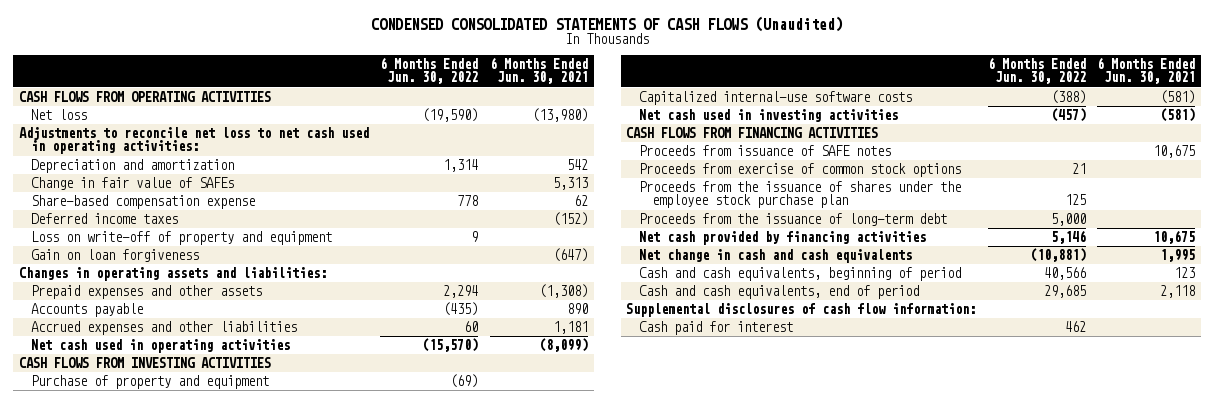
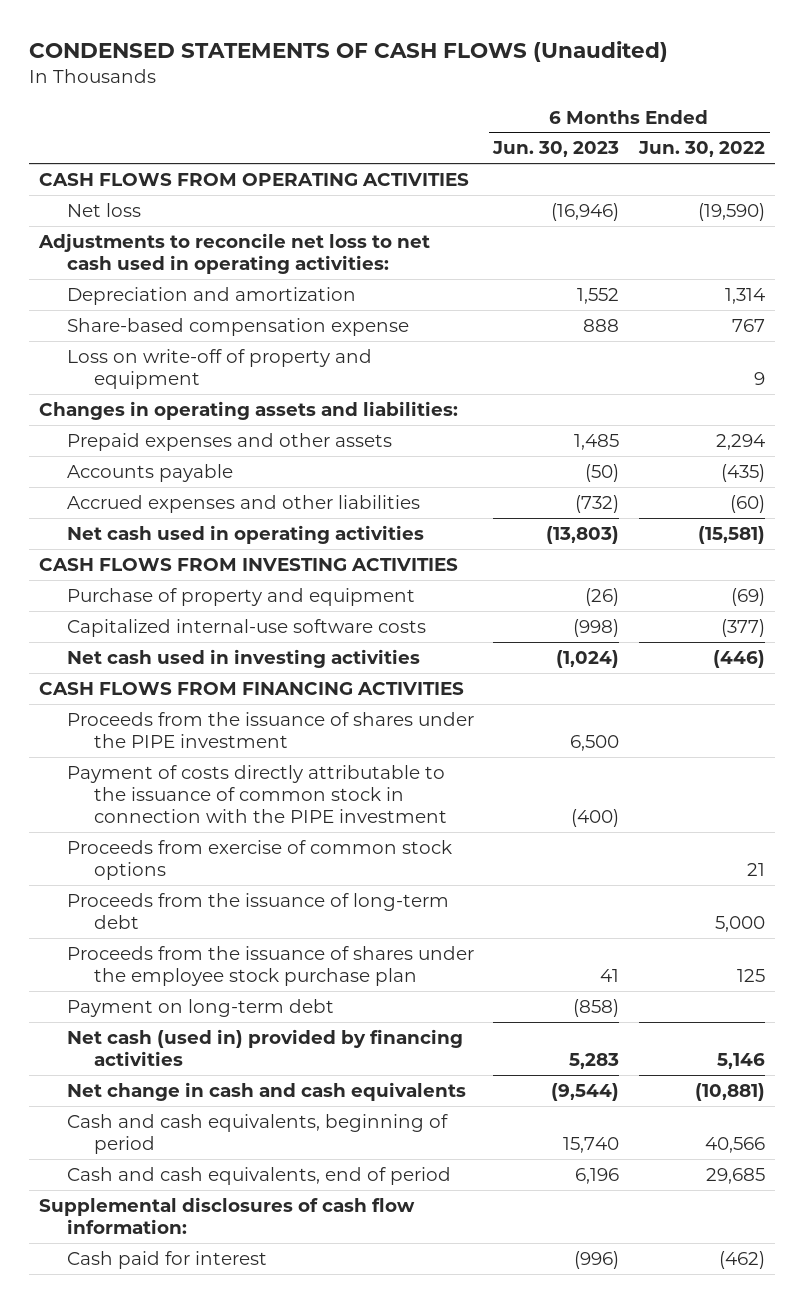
- CONDENSED CONSOLIDATED STATEMENTS OF CASH FLOWS (Unaudited)
+ CONDENSED STATEMENTS OF CASH FLOWS (Unaudited)
- | 6 Months Ended Jun. 30, 2022 | 6 Months Ended Jun. 30, 2021
+ | 6 Months Ended Jun. 30, 2023 | 6 Months Ended Jun. 30, 2022
- Change in fair value of SAFEs | | 5,313
- Share-based compensation expense | 778 | 62
- Deferred income taxes | | (152)
+ Share-based compensation expense | 888 | 767
- Gain on loan forgiveness | | (647)
- Accrued expenses and other liabilities | 60 | 1,181
- Net cash used in operating activities | (15,570) | (8,099)
+ Accrued expenses and other liabilities | (732) | (60)
+ Net cash used in operating activities | (13,803) | (15,581)
- Capitalized internal-use software costs | (388) | (581)
- Net cash used in investing activities | (457) | (581)
+ Capitalized internal-use software costs | (998) | (377)
+ Net cash used in investing activities | (1,024) | (446)
- Proceeds from issuance of SAFE notes | | 10,675
+ Proceeds from the issuance of shares under the PIPE investment | 6,500 |
+ Payment of costs directly attributable to the issuance of common stock in connection with the PIPE investment | (400) |
- Net cash provided by financing activities | 5,146 | 10,675
moved down: Proceeds from the issuance of shares under the employee stock purchase plan | 41 | 125
+ Payment on long-term debt | (858) |
+ Net cash (used in) provided by financing activities | 5,283 | 5,146
- Cash paid for interest | 462 |
+ Cash paid for interest | (996) | (462)

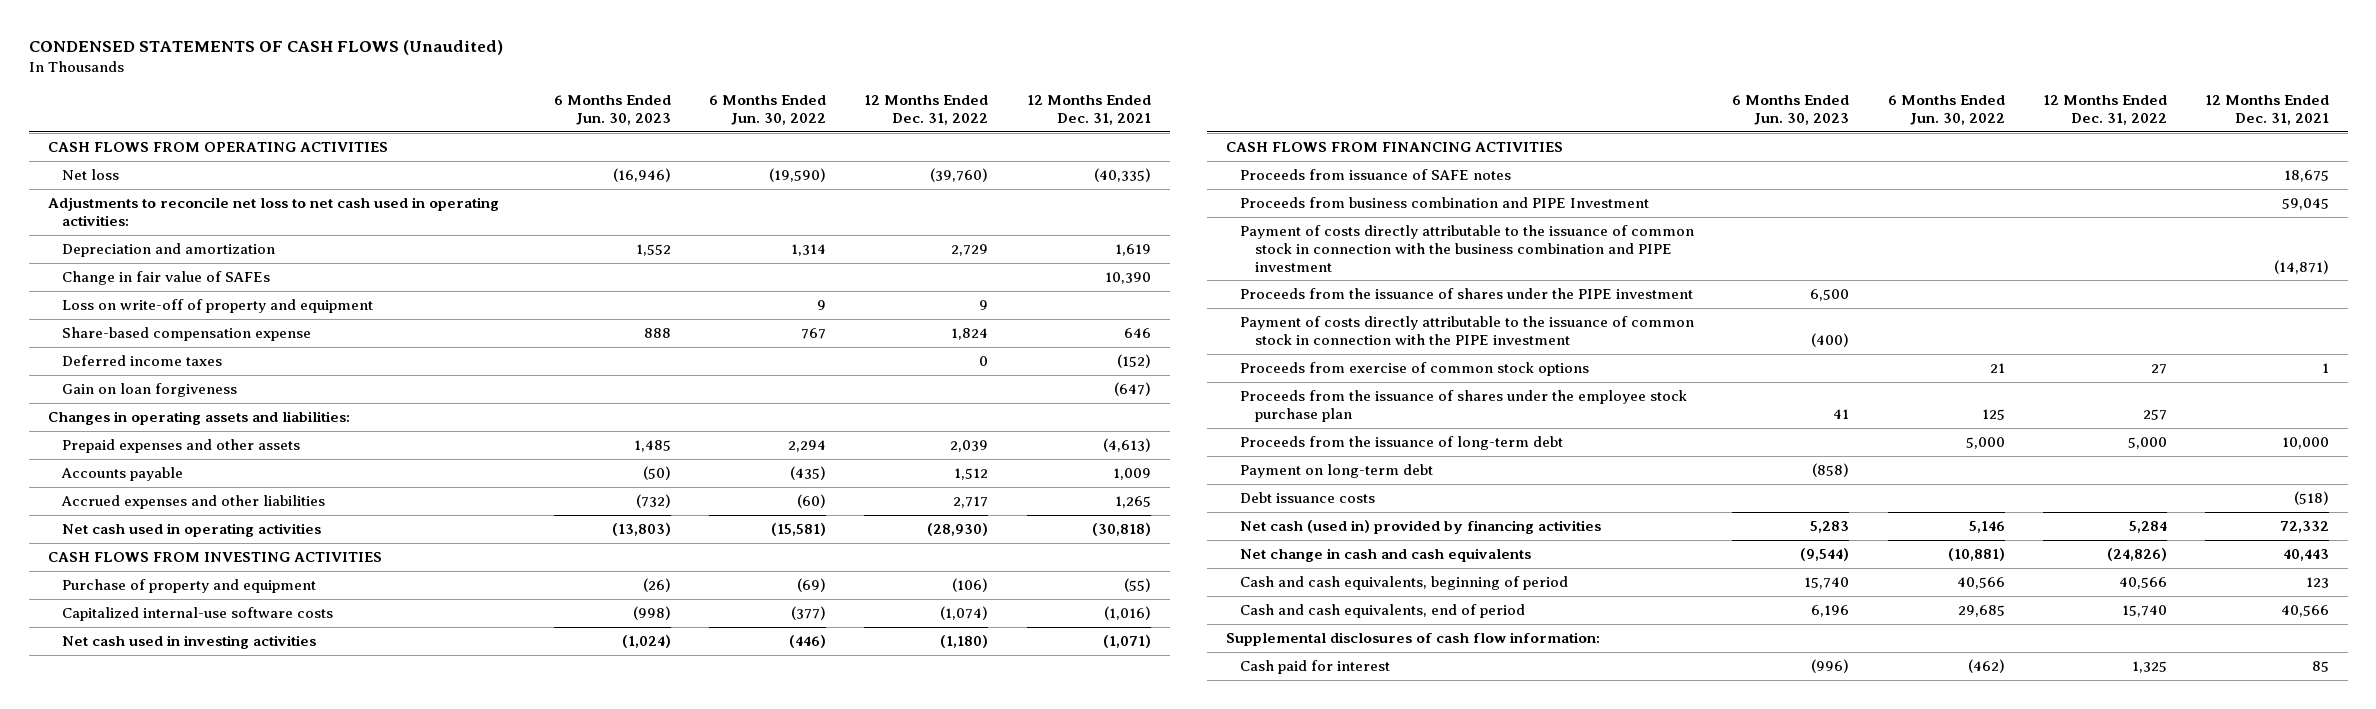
- | 6 Months Ended Jun. 30, 2023 | 6 Months Ended Jun. 30, 2022
+ | 6 Months Ended Jun. 30, 2023 | 6 Months Ended Jun. 30, 2022 | 12 Months Ended Dec. 31, 2022 | 12 Months Ended Dec. 31, 2021
+ Change in fair value of SAFEs | | | | 10,390
moved down: Share-based compensation expense | 888 | 767 | 1,824 | 646
+ Deferred income taxes | | | 0 | (152)
+ Gain on loan forgiveness | | | | (647)
+ Proceeds from issuance of SAFE notes | | | | 18,675
+ Proceeds from business combination and PIPE Investment | | | | 59,045
+ Payment of costs directly attributable to the issuance of common stock in connection with the business combination and PIPE investment | | | | (14,871)
moved down: Proceeds from the issuance of long-term debt | | 5,000 | 5,000 | 10,000
+ Debt issuance costs | | | | (518)

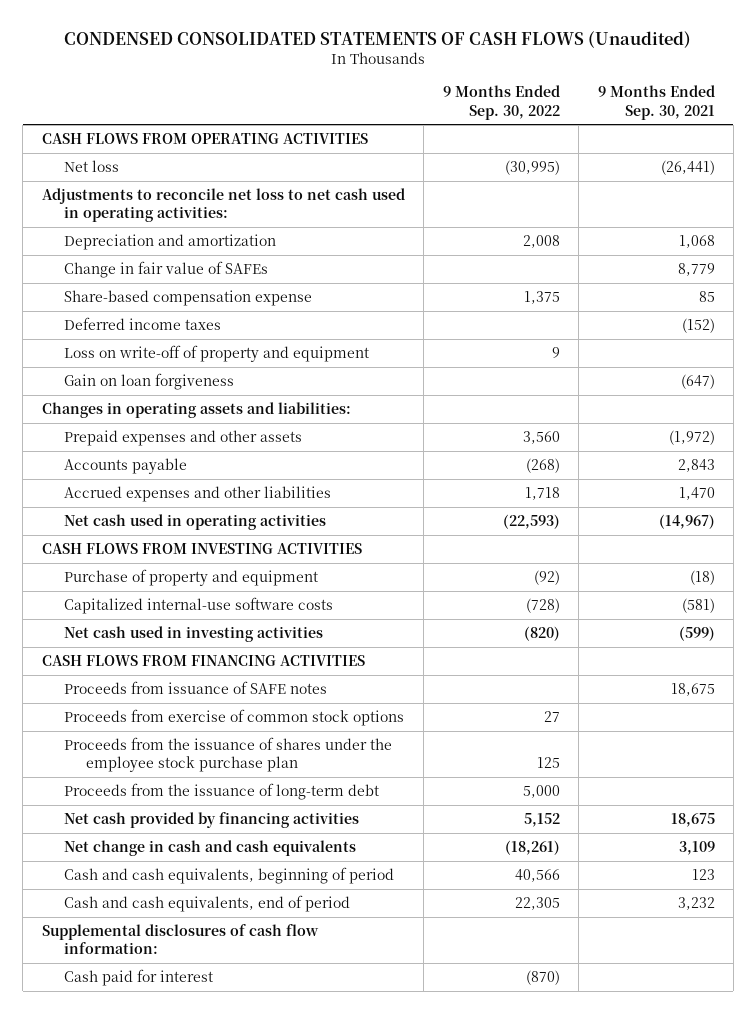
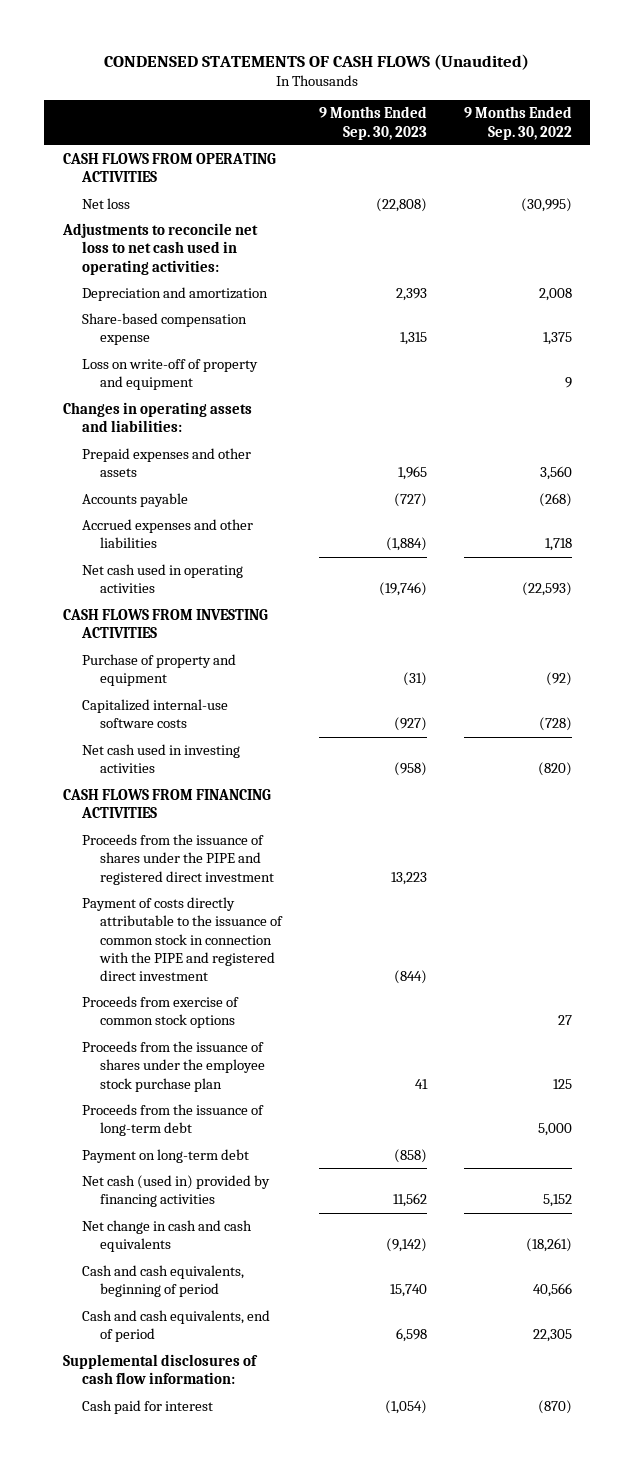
- CONDENSED CONSOLIDATED STATEMENTS OF CASH FLOWS (Unaudited)
+ CONDENSED STATEMENTS OF CASH FLOWS (Unaudited)
- | 9 Months Ended Sep. 30, 2022 | 9 Months Ended Sep. 30, 2021
+ | 9 Months Ended Sep. 30, 2023 | 9 Months Ended Sep. 30, 2022
- Change in fair value of SAFEs | | 8,779
- Deferred income taxes | | (152)
- Gain on loan forgiveness | | (647)
- Proceeds from issuance of SAFE notes | | 18,675
+ Proceeds from the issuance of shares under the PIPE and registered direct investment | 13,223 |
+ Payment of costs directly attributable to the issuance of common stock in connection with the PIPE and registered direct investment | (844) |
- Net cash provided by financing activities | 5,152 | 18,675
+ Payment on long-term debt | (858) |
+ Net cash (used in) provided by financing activities | 11,562 | 5,152

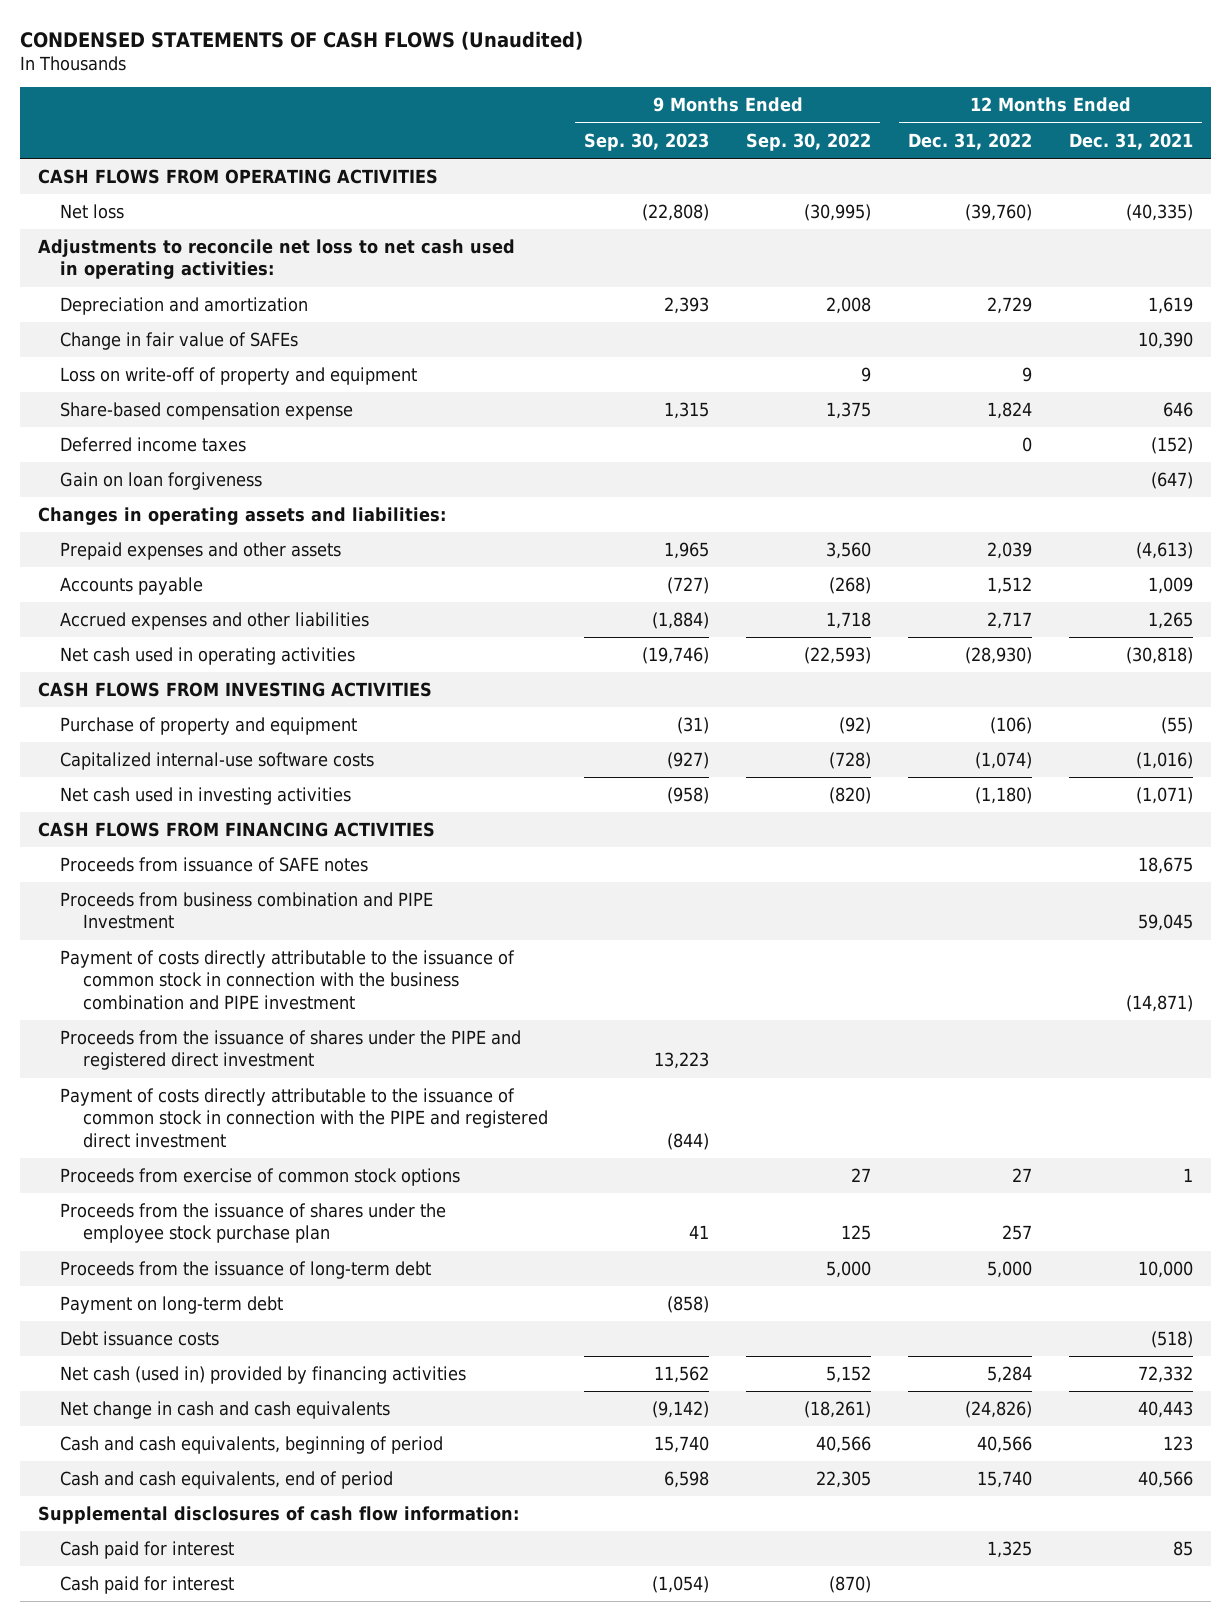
- | 9 Months Ended Sep. 30, 2023 | 9 Months Ended Sep. 30, 2022
+ | 9 Months Ended Sep. 30, 2023 | 9 Months Ended Sep. 30, 2022 | 12 Months Ended Dec. 31, 2022 | 12 Months Ended Dec. 31, 2021
+ Change in fair value of SAFEs | | | | 10,390
moved down: Share-based compensation expense | 1,315 | 1,375 | 1,824 | 646
+ Deferred income taxes | | | 0 | (152)
+ Gain on loan forgiveness | | | | (647)
+ Proceeds from issuance of SAFE notes | | | | 18,675
+ Proceeds from business combination and PIPE Investment | | | | 59,045
+ Payment of costs directly attributable to the issuance of common stock in connection with the business combination and PIPE investment | | | | (14,871)
+ Debt issuance costs | | | | (518)
+ Cash paid for interest | | | 1,325 | 85

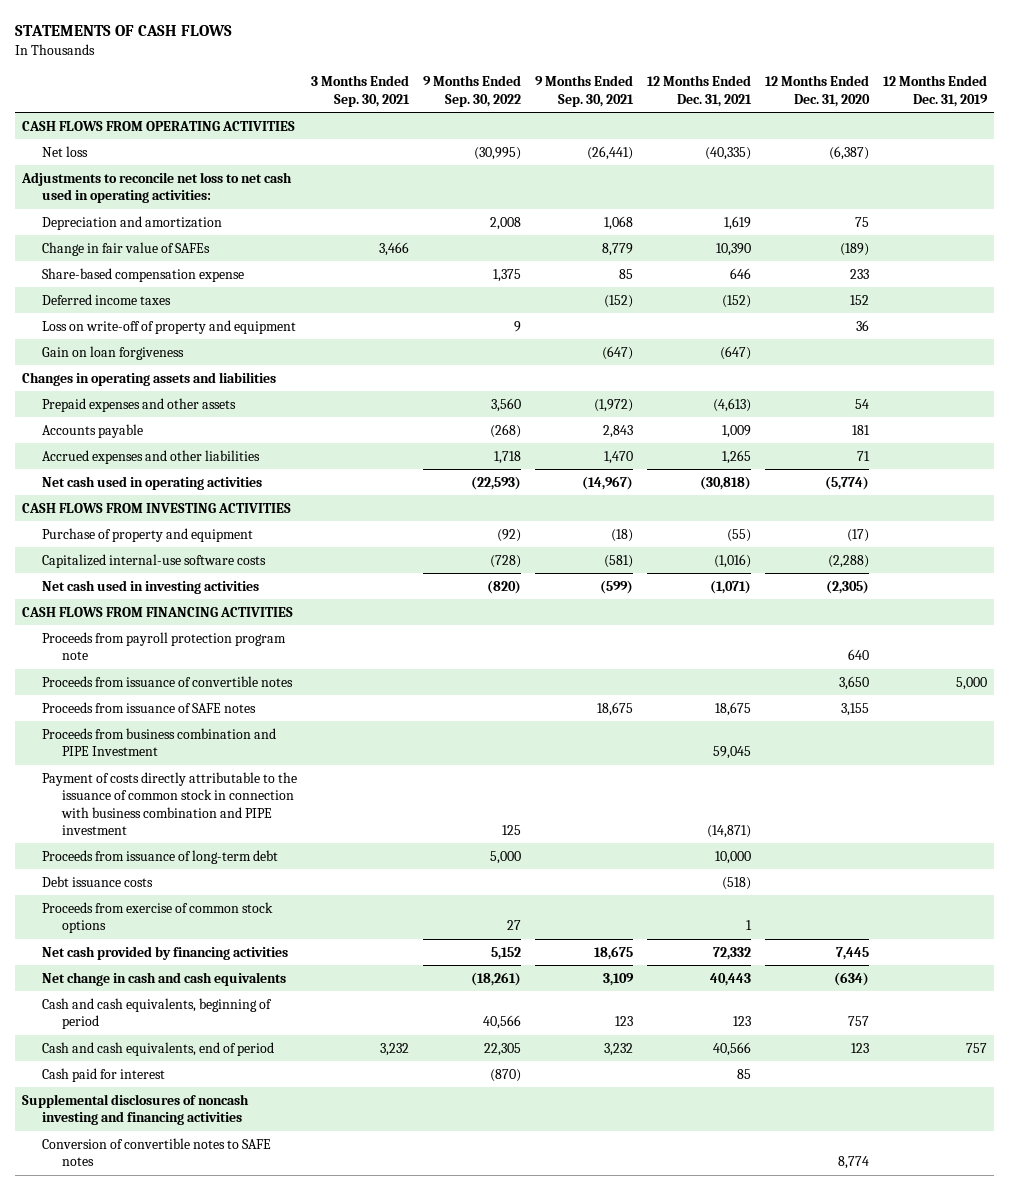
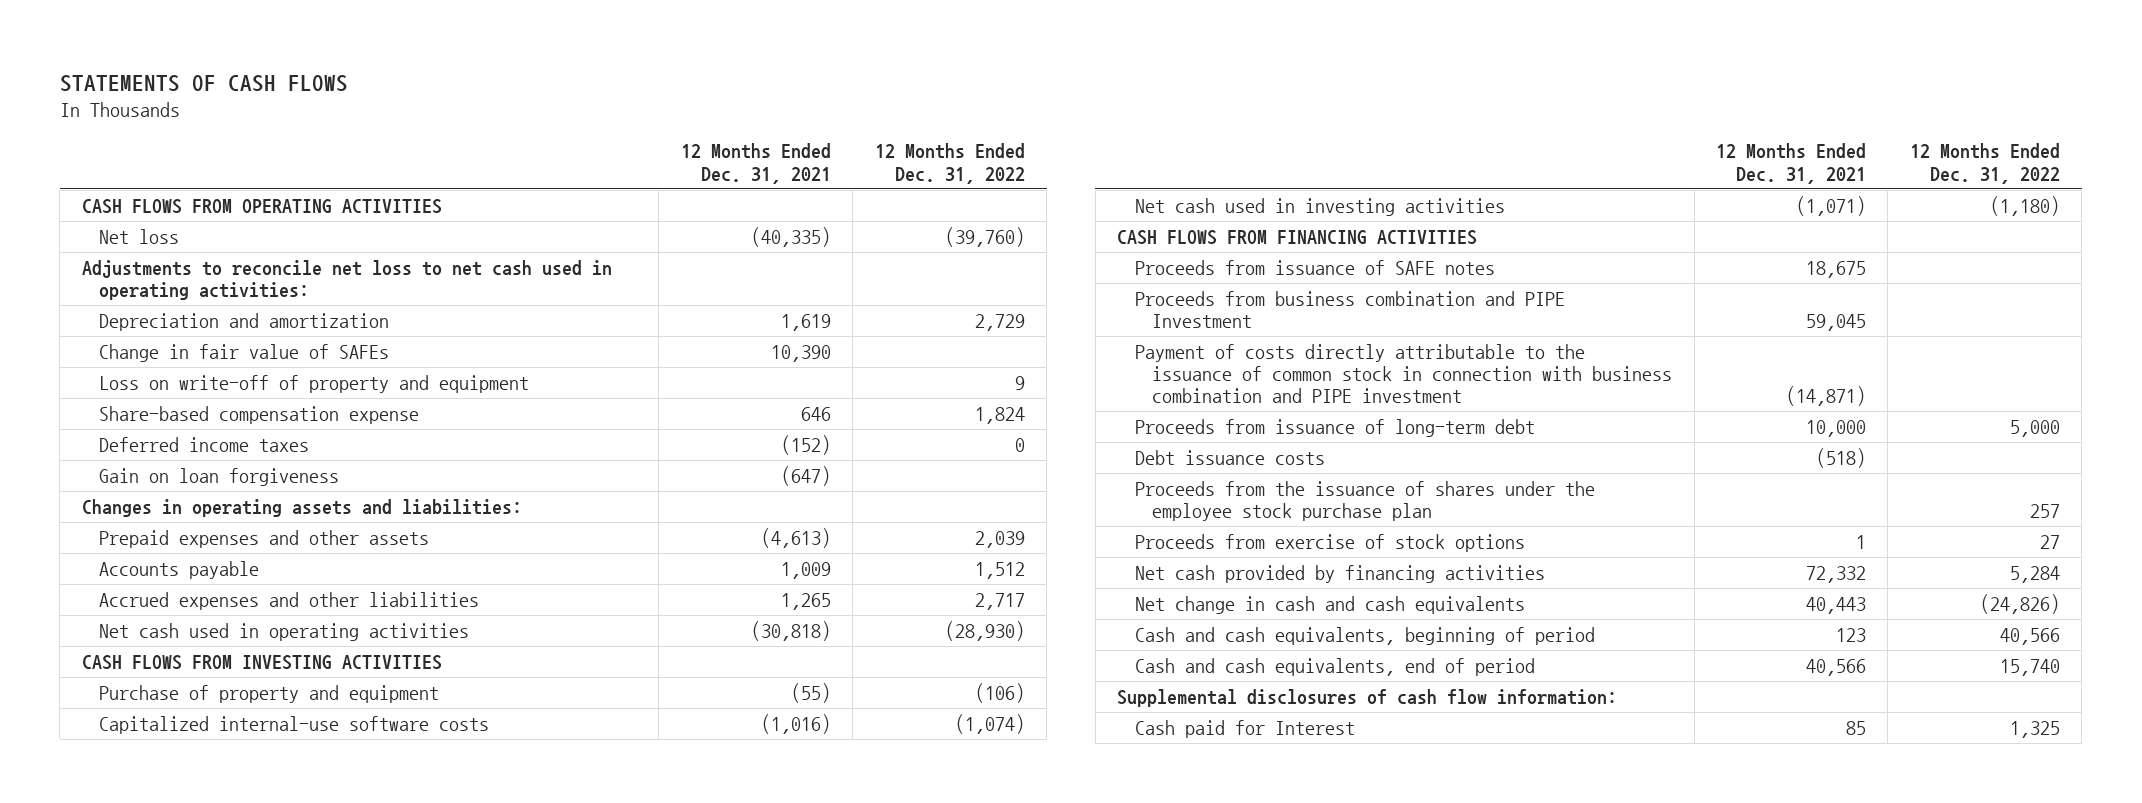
- | 3 Months Ended Sep. 30, 2021 | 9 Months Ended Sep. 30, 2022 | 9 Months Ended Sep. 30, 2021 | 12 Months Ended Dec. 31, 2021 | 12 Months Ended Dec. 31, 2020 | 12 Months Ended Dec. 31, 2019
+ | 12 Months Ended Dec. 31, 2021 | 12 Months Ended Dec. 31, 2022
moved up: Loss on write-off of property and equipment | | 9
- Changes in operating assets and liabilities
+ Changes in operating assets and liabilities:
- Proceeds from payroll protection program note | | | | | 640 |
- Proceeds from issuance of convertible notes | | | | | 3,650 | 5,000
- Proceeds from exercise of common stock options | | 27 | | 1 | |
+ Proceeds from the issuance of shares under the employee stock purchase plan | | 257
+ Proceeds from exercise of stock options | 1 | 27
- Cash paid for interest | | (870) | | 85 | |
- Supplemental disclosures of noncash investing and financing activities
- Conversion of convertible notes to SAFE notes | | | | | 8,774 |
+ Supplemental disclosures of cash flow information:
+ Cash paid for Interest | 85 | 1,325

